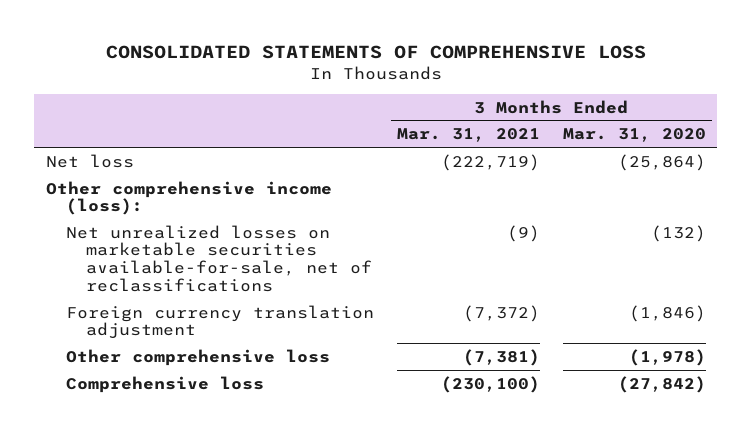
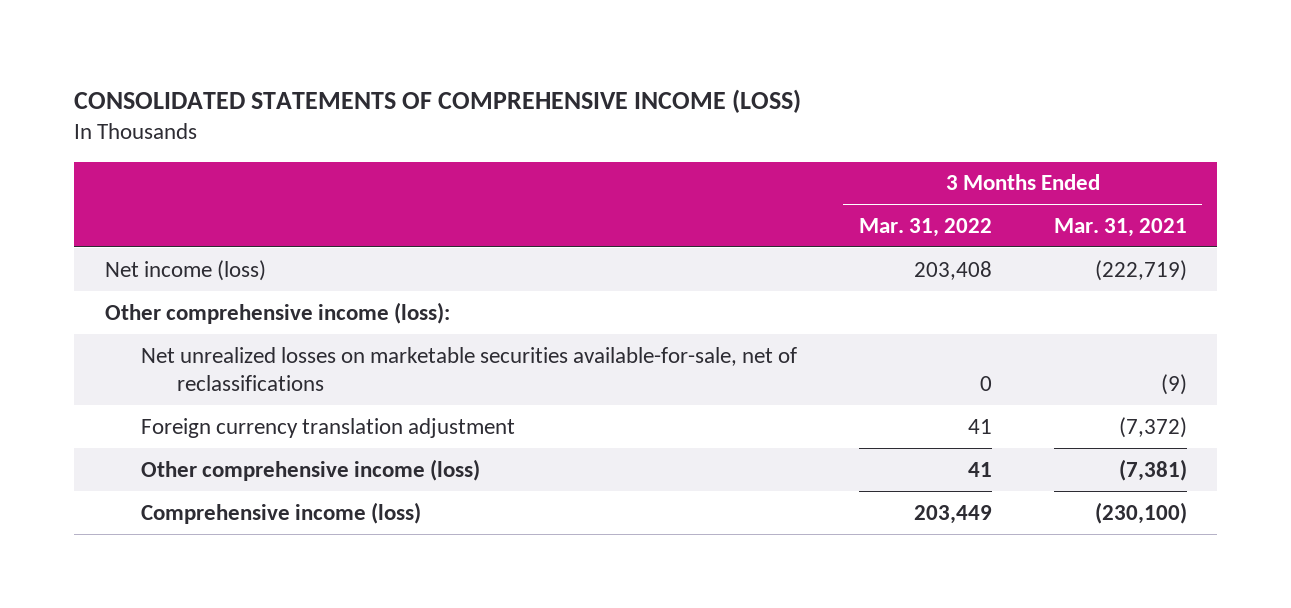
- CONSOLIDATED STATEMENTS OF COMPREHENSIVE LOSS
+ CONSOLIDATED STATEMENTS OF COMPREHENSIVE INCOME (LOSS)
- | 3 Months Ended Mar. 31, 2021 | 3 Months Ended Mar. 31, 2020
+ | 3 Months Ended Mar. 31, 2022 | 3 Months Ended Mar. 31, 2021
- Net loss | (222,719) | (25,864)
+ Net income (loss) | 203,408 | (222,719)
- Other comprehensive loss | (7,381) | (1,978)
- Comprehensive loss | (230,100) | (27,842)
+ Other comprehensive income (loss) | 41 | (7,381)
+ Comprehensive income (loss) | 203,449 | (230,100)

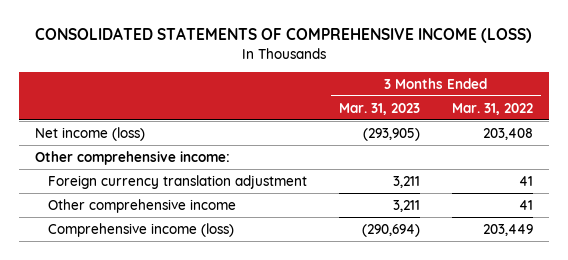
- | 3 Months Ended Mar. 31, 2022 | 3 Months Ended Mar. 31, 2021
+ | 3 Months Ended Mar. 31, 2023 | 3 Months Ended Mar. 31, 2022
- Other comprehensive income (loss):
- Net unrealized losses on marketable securities available-for-sale, net of reclassifications | 0 | (9)
+ Other comprehensive income:
- Other comprehensive income (loss) | 41 | (7,381)
+ Other comprehensive income | 3,211 | 41

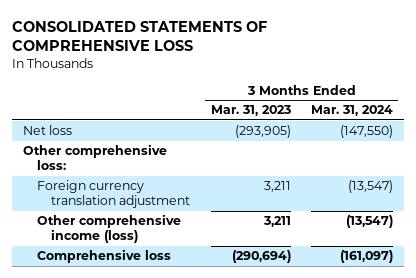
- CONSOLIDATED STATEMENTS OF COMPREHENSIVE INCOME (LOSS)
+ CONSOLIDATED STATEMENTS OF COMPREHENSIVE LOSS
- | 3 Months Ended Mar. 31, 2023 | 3 Months Ended Mar. 31, 2022
+ | 3 Months Ended Mar. 31, 2023 | 3 Months Ended Mar. 31, 2024
- Net income (loss) | (293,905) | 203,408
- Other comprehensive income:
+ Net loss | (293,905) | (147,550)
+ Other comprehensive loss:
- Other comprehensive income | 3,211 | 41
- Comprehensive income (loss) | (290,694) | 203,449
+ Other comprehensive income (loss) | 3,211 | (13,547)
+ Comprehensive loss | (290,694) | (161,097)

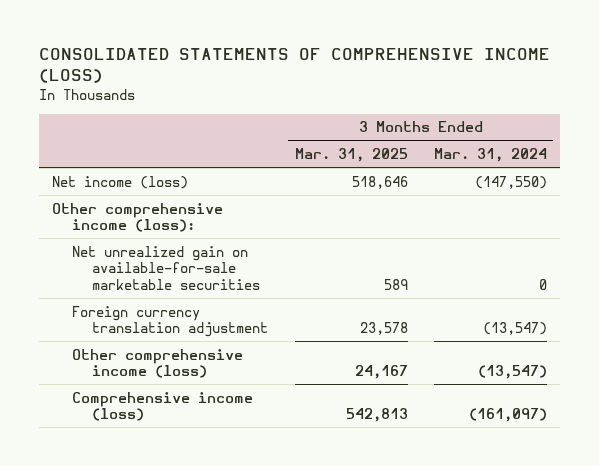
- CONSOLIDATED STATEMENTS OF COMPREHENSIVE LOSS
+ CONSOLIDATED STATEMENTS OF COMPREHENSIVE INCOME (LOSS)
- | 3 Months Ended Mar. 31, 2023 | 3 Months Ended Mar. 31, 2024
+ | 3 Months Ended Mar. 31, 2025 | 3 Months Ended Mar. 31, 2024
- Net loss | (293,905) | (147,550)
- Other comprehensive loss:
+ Net income (loss) | 518,646 | (147,550)
+ Other comprehensive income (loss):
+ Net unrealized gain on available-for-sale marketable securities | 589 | 0
- Comprehensive loss | (290,694) | (161,097)
+ Comprehensive income (loss) | 542,813 | (161,097)

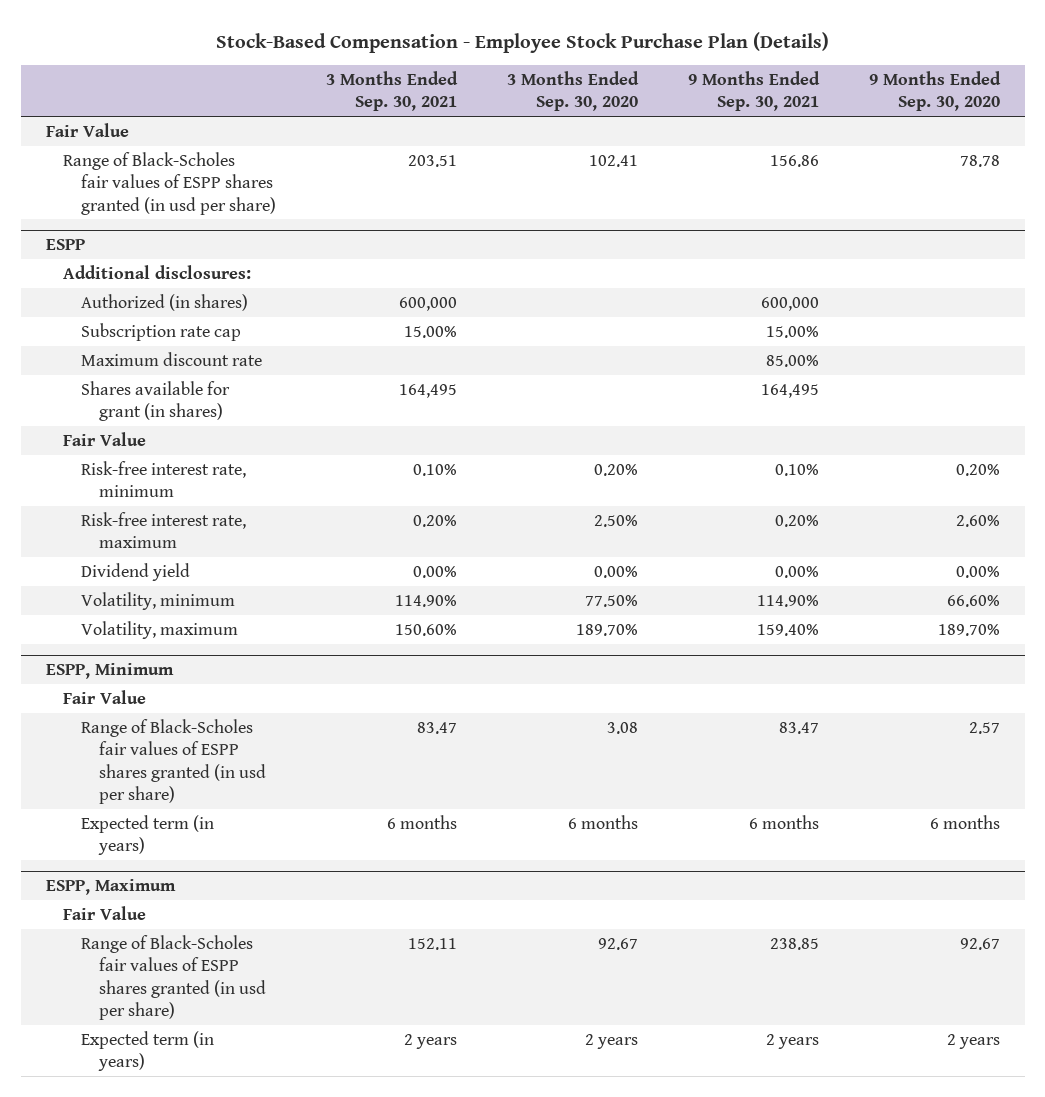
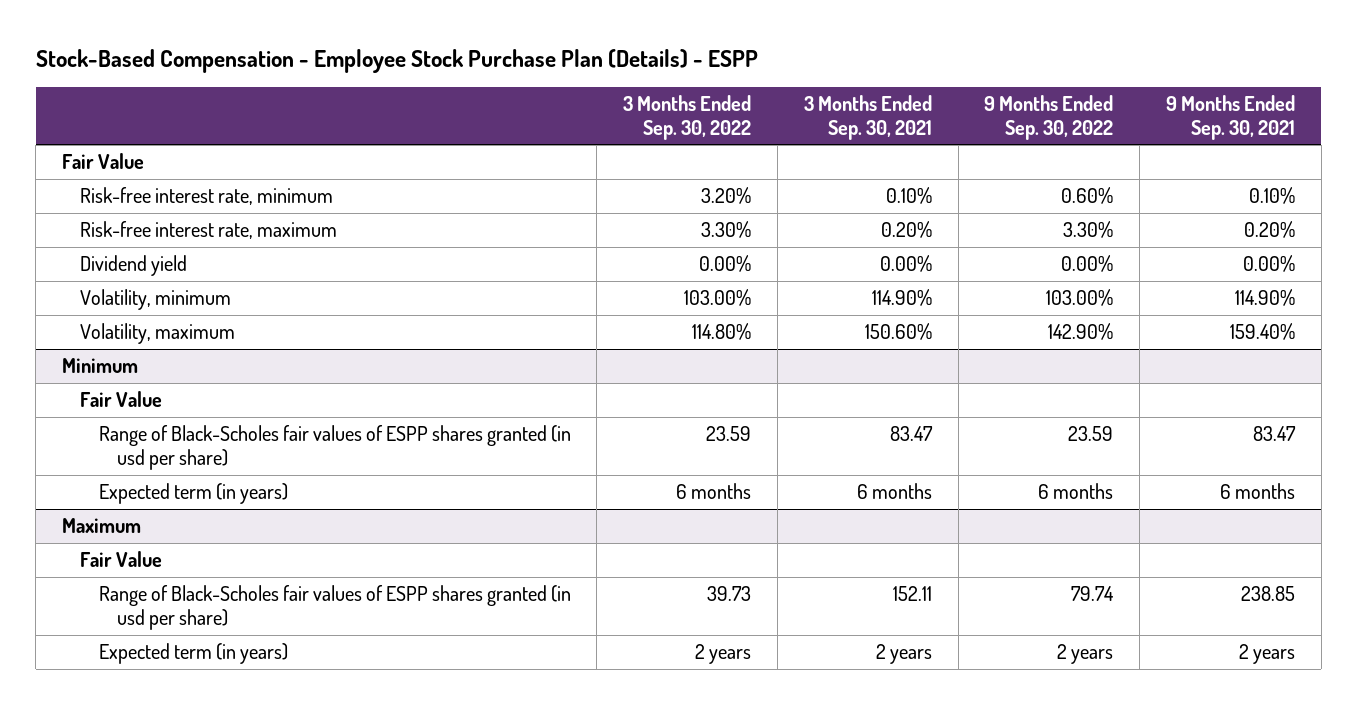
- Stock-Based Compensation - Employee Stock Purchase Plan (Details)
+ Stock-Based Compensation - Employee Stock Purchase Plan (Details) - ESPP
- | 3 Months Ended Sep. 30, 2021 | 3 Months Ended Sep. 30, 2020 | 9 Months Ended Sep. 30, 2021 | 9 Months Ended Sep. 30, 2020
+ | 3 Months Ended Sep. 30, 2022 | 3 Months Ended Sep. 30, 2021 | 9 Months Ended Sep. 30, 2022 | 9 Months Ended Sep. 30, 2021
- Range of Black-Scholes fair values of ESPP shares granted (in usd per share) | 203.51 | 102.41 | 156.86 | 78.78
- ESPP
- Additional disclosures:
- Authorized (in shares) | 600,000 | | 600,000 |
- Subscription rate cap | 15.00% | | 15.00% |
- Maximum discount rate | | | 85.00% |
- Shares available for grant (in shares) | 164,495 | | 164,495 |
- Fair Value
- ESPP, Minimum
+ Minimum
- ESPP, Maximum
+ Maximum

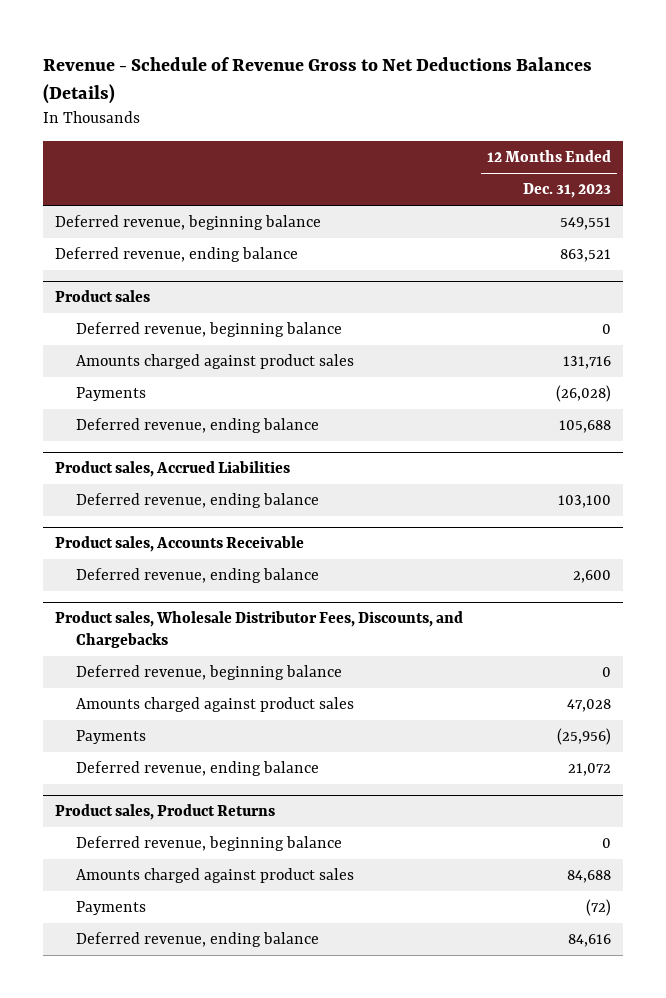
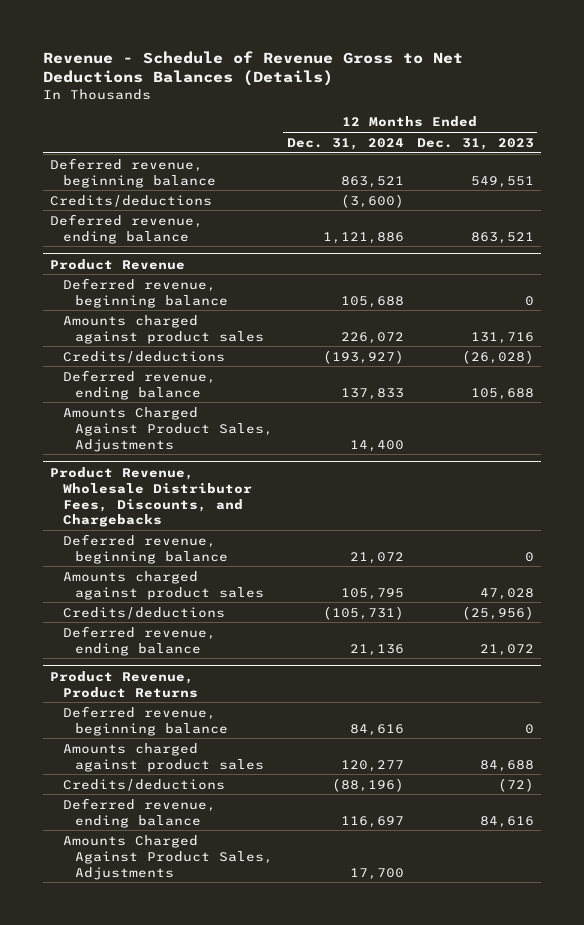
- | 12 Months Ended Dec. 31, 2023
+ | 12 Months Ended Dec. 31, 2024 | 12 Months Ended Dec. 31, 2023
+ Credits/deductions | (3,600) |
- Product sales
+ Product Revenue
- Payments | (26,028)
+ Credits/deductions | (193,927) | (26,028)
- Product sales, Accrued Liabilities
- Deferred revenue, ending balance | 103,100
- Product sales, Accounts Receivable
- Deferred revenue, ending balance | 2,600
- Product sales, Wholesale Distributor Fees, Discounts, and Chargebacks
+ Amounts Charged Against Product Sales, Adjustments | 14,400 |
+ Product Revenue, Wholesale Distributor Fees, Discounts, and Chargebacks
- Payments | (25,956)
+ Credits/deductions | (105,731) | (25,956)
- Product sales, Product Returns
+ Product Revenue, Product Returns
- Payments | (72)
+ Credits/deductions | (88,196) | (72)
+ Amounts Charged Against Product Sales, Adjustments | 17,700 |

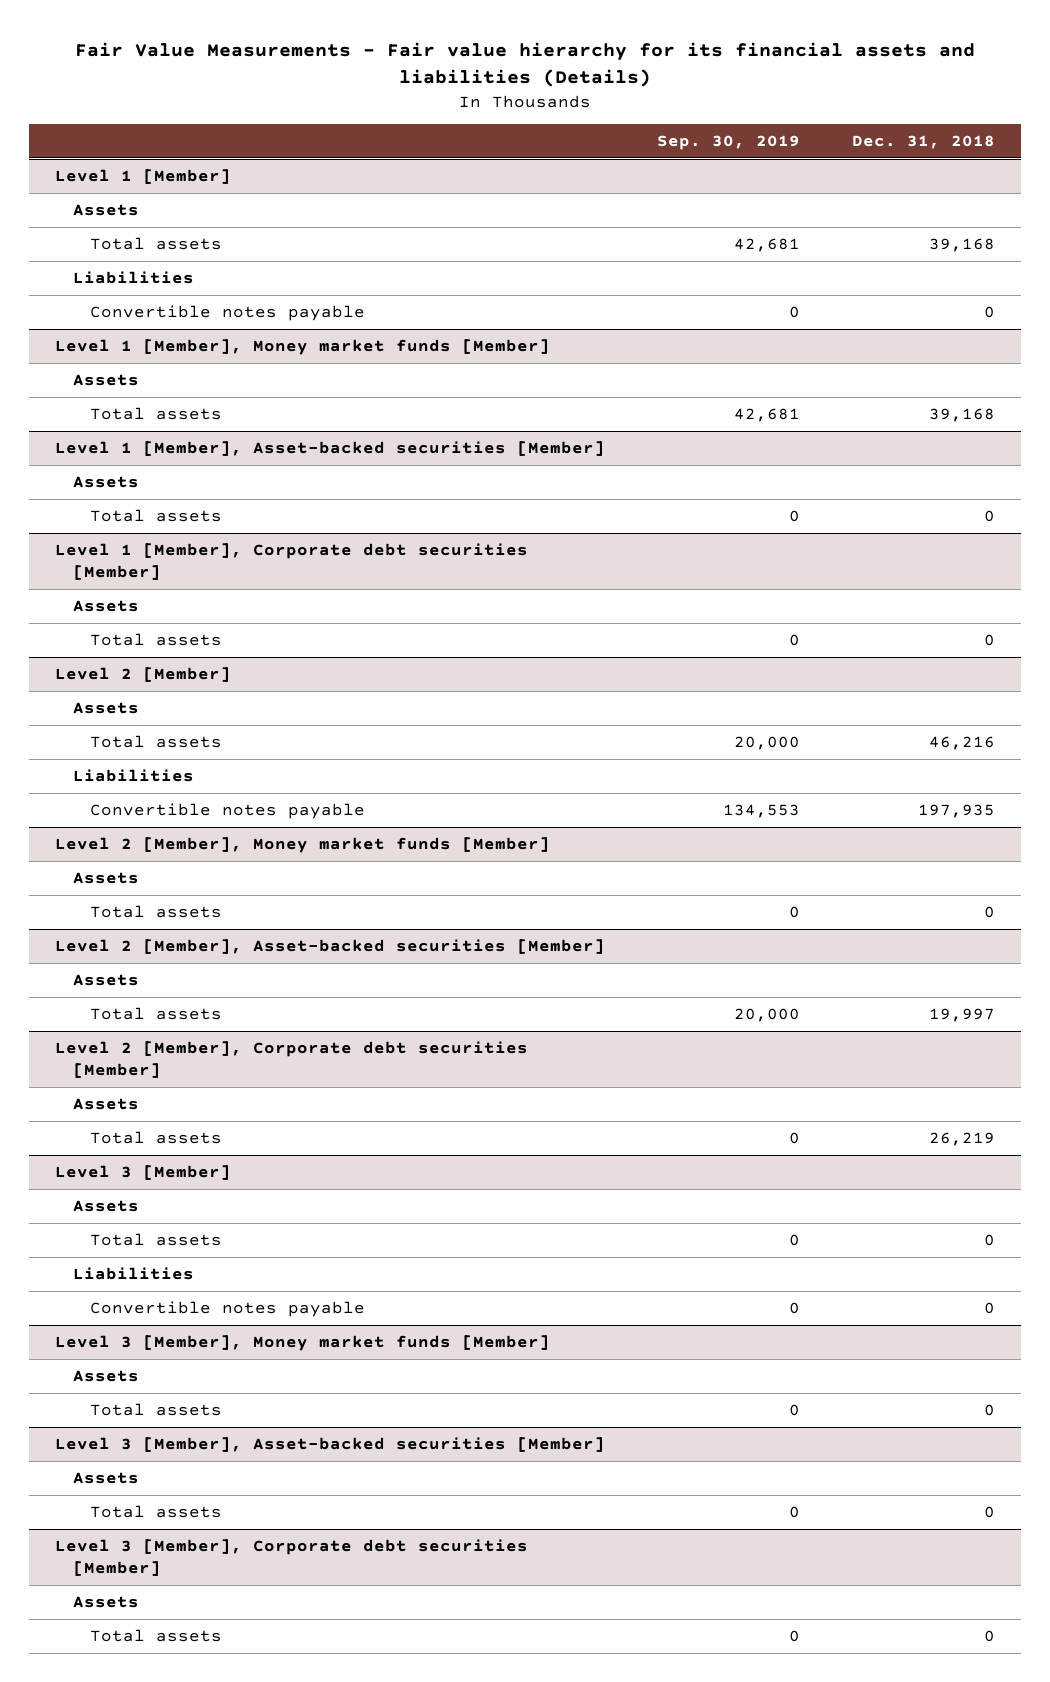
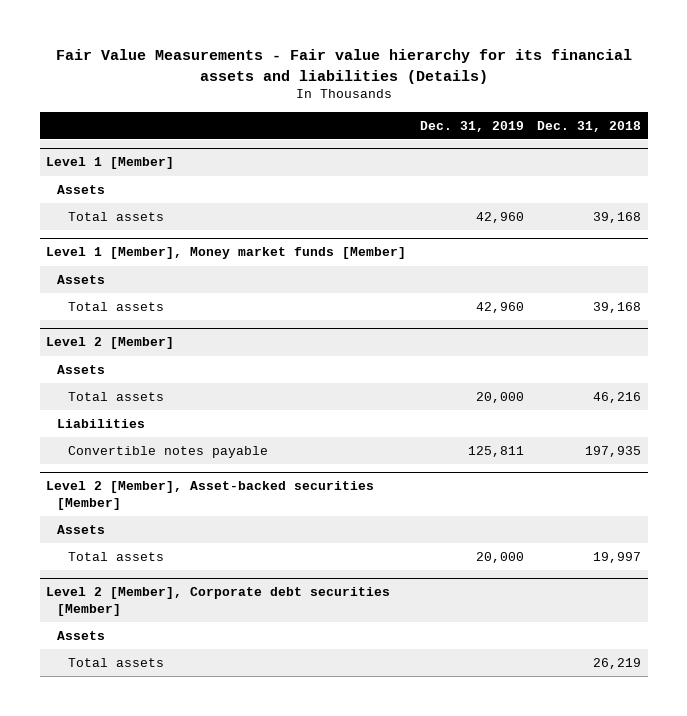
- | Sep. 30, 2019 | Dec. 31, 2018
+ | Dec. 31, 2019 | Dec. 31, 2018
@ Level 1 [Member]
- Liabilities
- Convertible notes payable | 0 | 0
- Level 1 [Member], Asset-backed securities [Member]
- Assets
- Total assets | 0 | 0
- Level 1 [Member], Corporate debt securities [Member]
- Assets
- Total assets | 0 | 0
- Level 2 [Member], Money market funds [Member]
- Assets
- Total assets | 0 | 0
- Level 3 [Member]
- Assets
- Total assets | 0 | 0
- Liabilities
- Convertible notes payable | 0 | 0
- Level 3 [Member], Money market funds [Member]
- Assets
- Total assets | 0 | 0
- Level 3 [Member], Asset-backed securities [Member]
- Assets
- Total assets | 0 | 0
- Level 3 [Member], Corporate debt securities [Member]
- Assets
- Total assets | 0 | 0

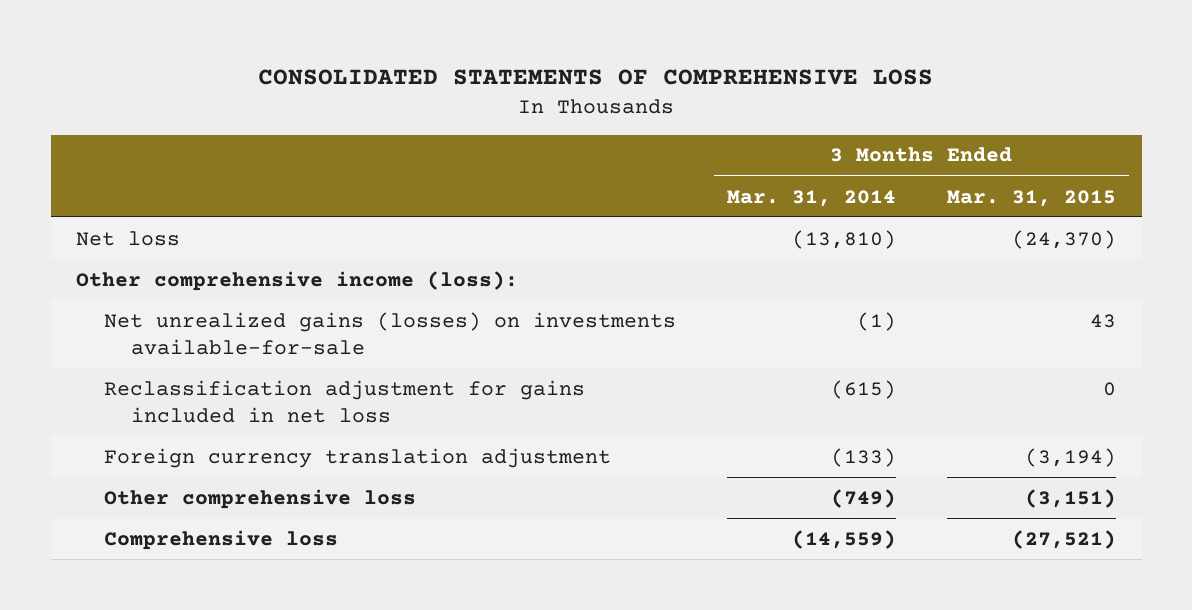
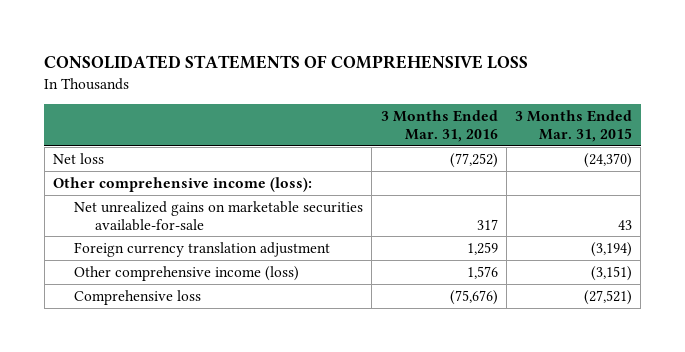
- | 3 Months Ended Mar. 31, 2014 | 3 Months Ended Mar. 31, 2015
+ | 3 Months Ended Mar. 31, 2016 | 3 Months Ended Mar. 31, 2015
- Net unrealized gains (losses) on investments available-for-sale | (1) | 43
- Reclassification adjustment for gains included in net loss | (615) | 0
+ Net unrealized gains on marketable securities available-for-sale | 317 | 43
- Other comprehensive loss | (749) | (3,151)
+ Other comprehensive income (loss) | 1,576 | (3,151)

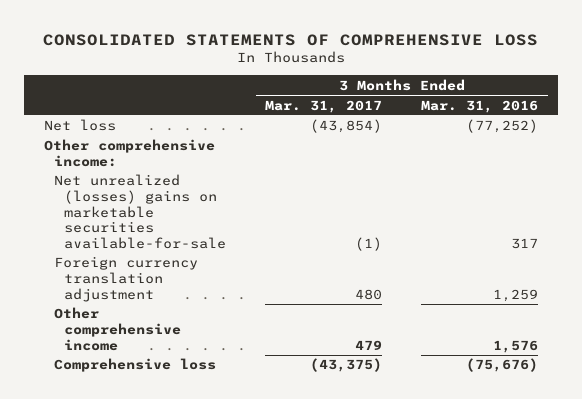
- | 3 Months Ended Mar. 31, 2016 | 3 Months Ended Mar. 31, 2015
+ | 3 Months Ended Mar. 31, 2017 | 3 Months Ended Mar. 31, 2016
- Other comprehensive income (loss):
- Net unrealized gains on marketable securities available-for-sale | 317 | 43
+ Other comprehensive income:
+ Net unrealized (losses) gains on marketable securities available-for-sale | (1) | 317
- Other comprehensive income (loss) | 1,576 | (3,151)
+ Other comprehensive income | 479 | 1,576

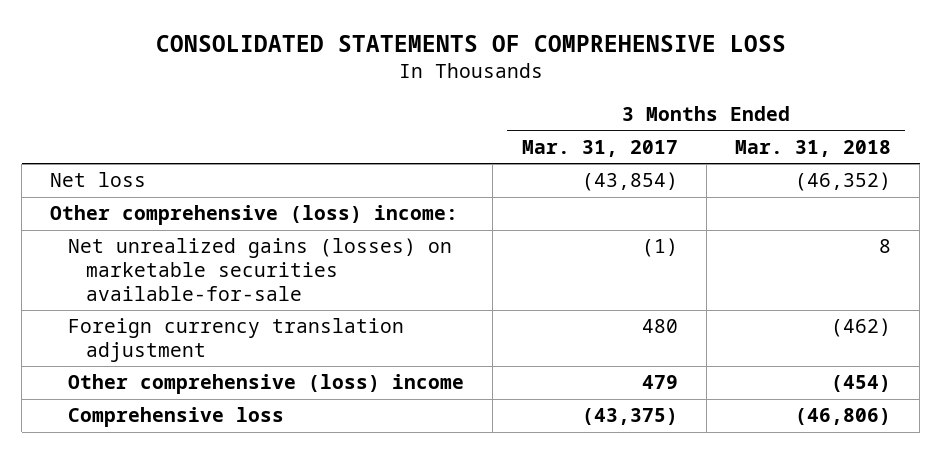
- | 3 Months Ended Mar. 31, 2017 | 3 Months Ended Mar. 31, 2016
+ | 3 Months Ended Mar. 31, 2017 | 3 Months Ended Mar. 31, 2018
- Other comprehensive income:
- Net unrealized (losses) gains on marketable securities available-for-sale | (1) | 317
+ Other comprehensive (loss) income:
+ Net unrealized gains (losses) on marketable securities available-for-sale | (1) | 8
- Other comprehensive income | 479 | 1,576
+ Other comprehensive (loss) income | 479 | (454)

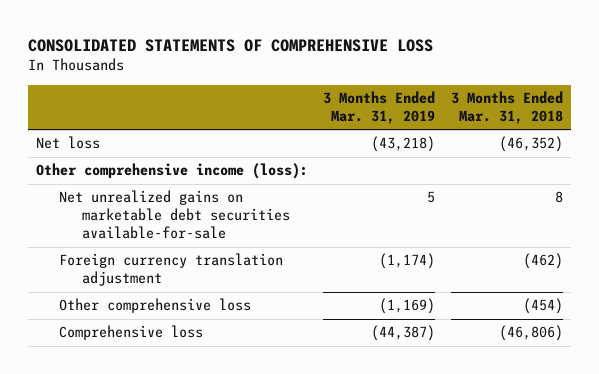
- | 3 Months Ended Mar. 31, 2017 | 3 Months Ended Mar. 31, 2018
+ | 3 Months Ended Mar. 31, 2019 | 3 Months Ended Mar. 31, 2018
- Other comprehensive (loss) income:
- Net unrealized gains (losses) on marketable securities available-for-sale | (1) | 8
+ Other comprehensive income (loss):
+ Net unrealized gains on marketable debt securities available-for-sale | 5 | 8
- Other comprehensive (loss) income | 479 | (454)
+ Other comprehensive loss | (1,169) | (454)

